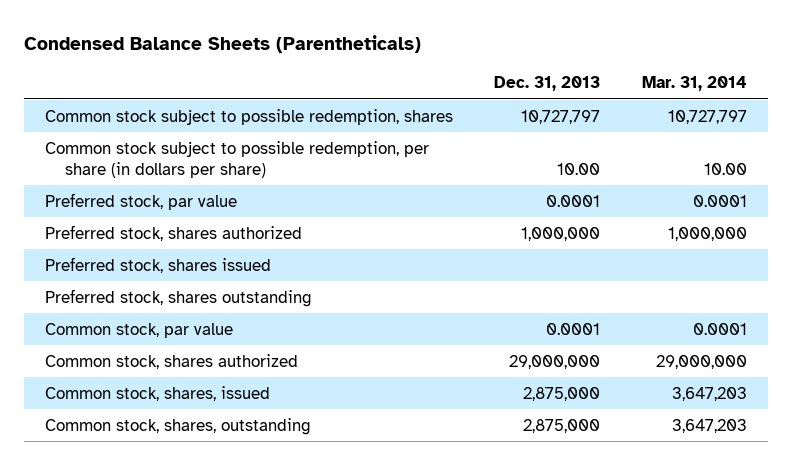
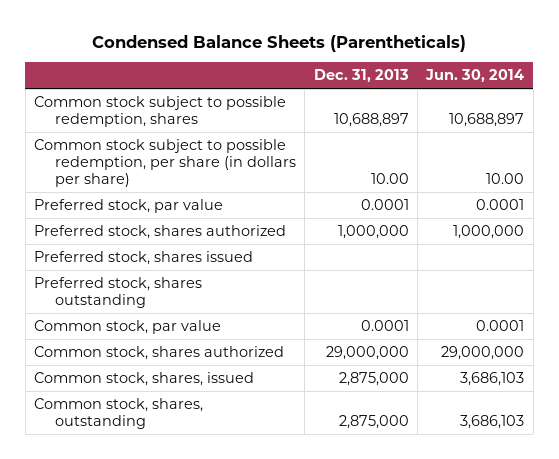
- | Dec. 31, 2013 | Mar. 31, 2014
+ | Dec. 31, 2013 | Jun. 30, 2014
- Common stock subject to possible redemption, shares | 10,727,797 | 10,727,797
+ Common stock subject to possible redemption, shares | 10,688,897 | 10,688,897

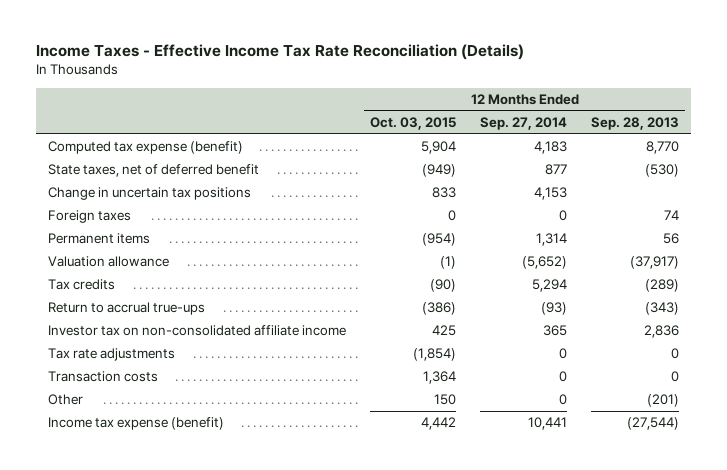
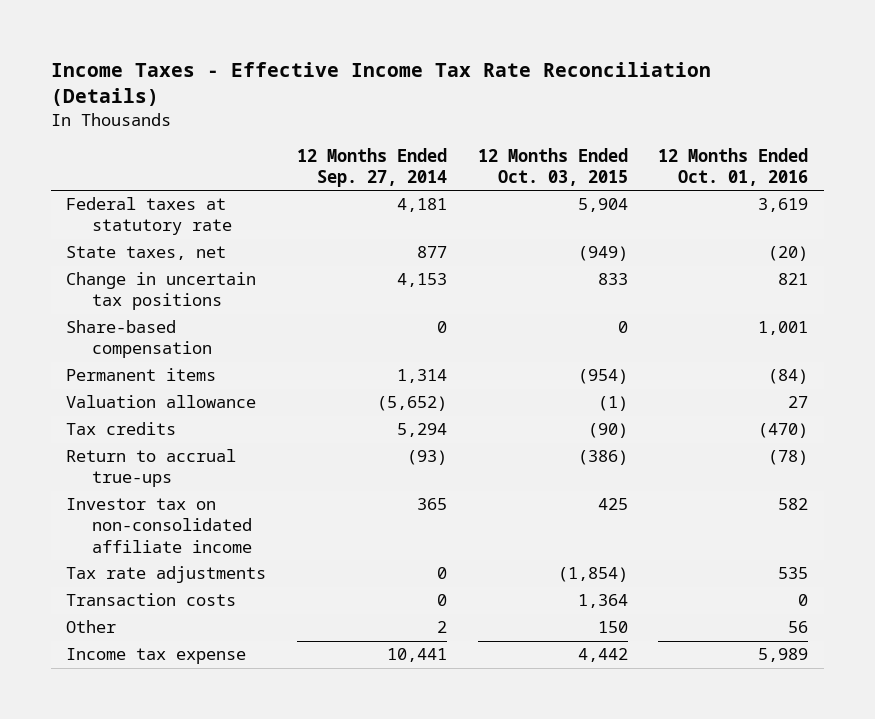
- | 12 Months Ended Oct. 03, 2015 | 12 Months Ended Sep. 27, 2014 | 12 Months Ended Sep. 28, 2013
+ | 12 Months Ended Sep. 27, 2014 | 12 Months Ended Oct. 03, 2015 | 12 Months Ended Oct. 01, 2016
- Computed tax expense (benefit) | 5,904 | 4,183 | 8,770
- State taxes, net of deferred benefit | (949) | 877 | (530)
+ Federal taxes at statutory rate | 4,181 | 5,904 | 3,619
+ State taxes, net | 877 | (949) | (20)
- Foreign taxes | 0 | 0 | 74
+ Share-based compensation | 0 | 0 | 1,001
- Other | 150 | 0 | (201)
- Income tax expense (benefit) | 4,442 | 10,441 | (27,544)
+ Other | 2 | 150 | 56
+ Income tax expense | 10,441 | 4,442 | 5,989

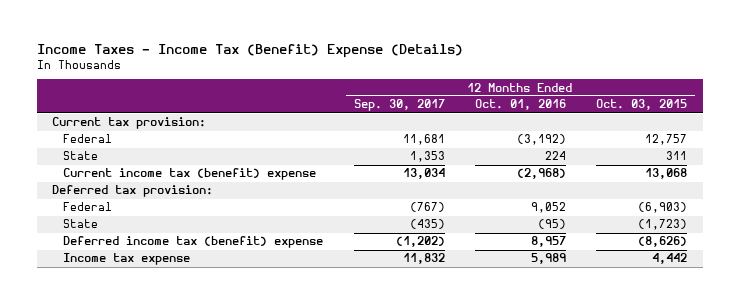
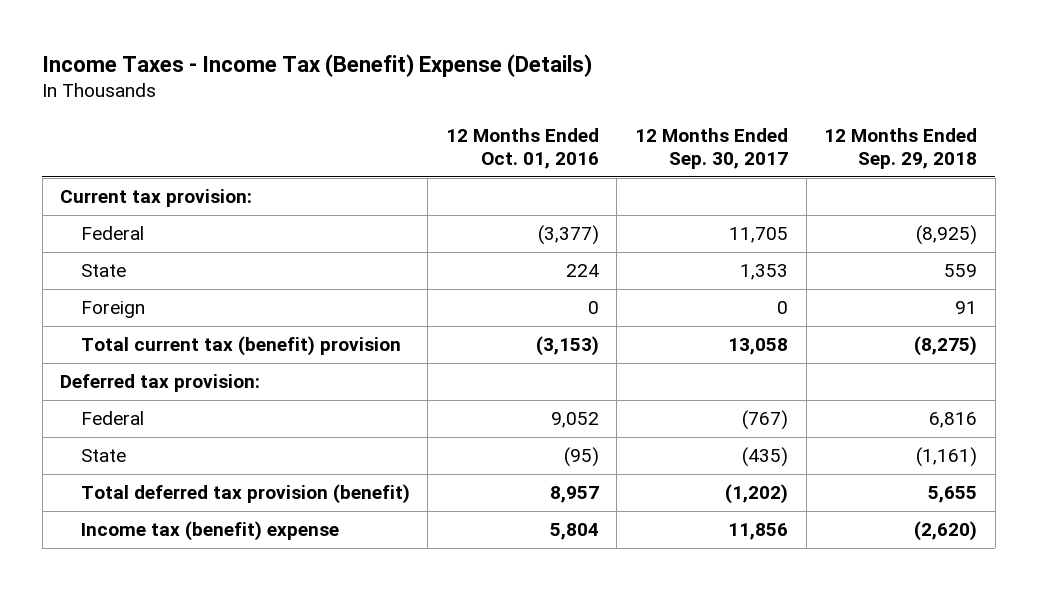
- | 12 Months Ended Sep. 30, 2017 | 12 Months Ended Oct. 01, 2016 | 12 Months Ended Oct. 03, 2015
+ | 12 Months Ended Oct. 01, 2016 | 12 Months Ended Sep. 30, 2017 | 12 Months Ended Sep. 29, 2018
- Federal | 11,681 | (3,192) | 12,757
+ Federal | (3,377) | 11,705 | (8,925)
- Current income tax (benefit) expense | 13,034 | (2,968) | 13,068
+ Foreign | 0 | 0 | 91
+ Total current tax (benefit) provision | (3,153) | 13,058 | (8,275)
- Deferred income tax (benefit) expense | (1,202) | 8,957 | (8,626)
- Income tax expense | 11,832 | 5,989 | 4,442
+ Total deferred tax provision (benefit) | 8,957 | (1,202) | 5,655
+ Income tax (benefit) expense | 5,804 | 11,856 | (2,620)

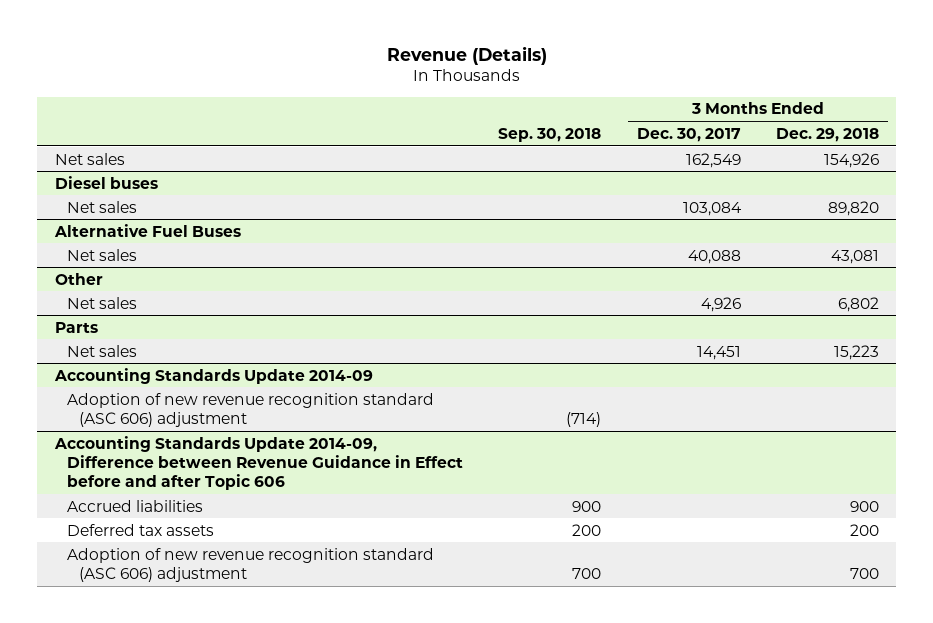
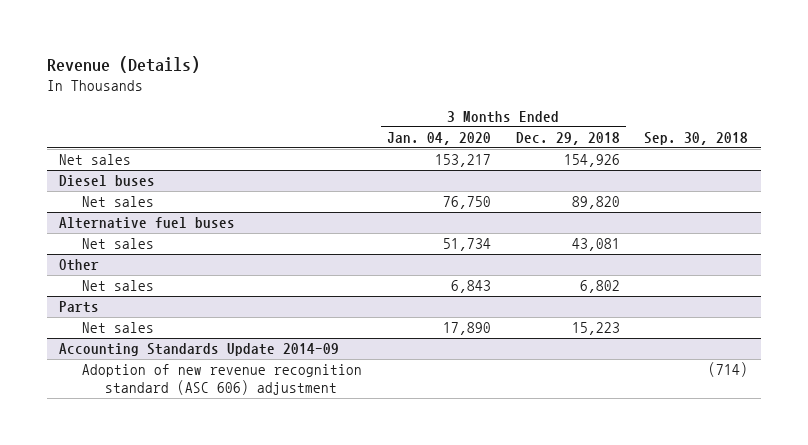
- | Sep. 30, 2018 | 3 Months Ended Dec. 30, 2017 | 3 Months Ended Dec. 29, 2018
+ | 3 Months Ended Jan. 04, 2020 | 3 Months Ended Dec. 29, 2018 | Sep. 30, 2018
- Alternative Fuel Buses
+ Alternative fuel buses
- Accounting Standards Update 2014-09, Difference between Revenue Guidance in Effect before and after Topic 606
- Accrued liabilities | 900 | | 900
- Deferred tax assets | 200 | | 200
- Adoption of new revenue recognition standard (ASC 606) adjustment | 700 | | 700

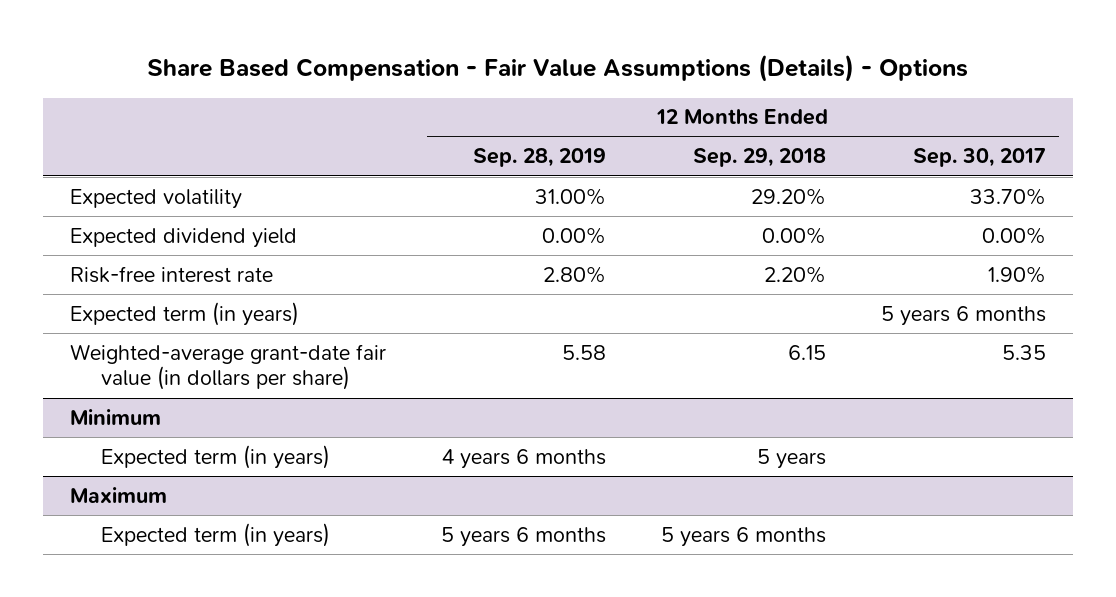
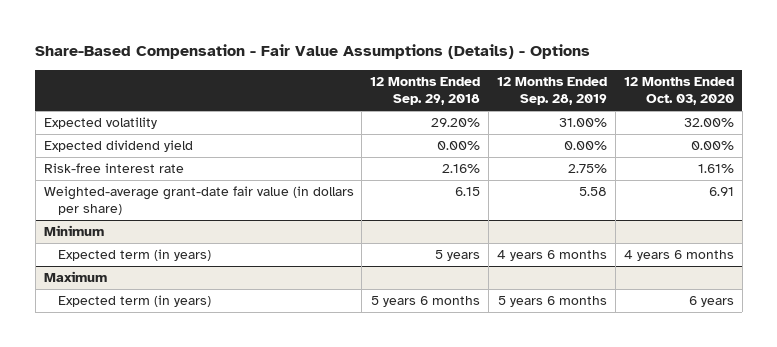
- Share Based Compensation - Fair Value Assumptions (Details) - Options
+ Share-Based Compensation - Fair Value Assumptions (Details) - Options
- | 12 Months Ended Sep. 28, 2019 | 12 Months Ended Sep. 29, 2018 | 12 Months Ended Sep. 30, 2017
+ | 12 Months Ended Sep. 29, 2018 | 12 Months Ended Sep. 28, 2019 | 12 Months Ended Oct. 03, 2020
- Risk-free interest rate | 2.80% | 2.20% | 1.90%
- Expected term (in years) | | | 5 years 6 months
+ Risk-free interest rate | 2.16% | 2.75% | 1.61%

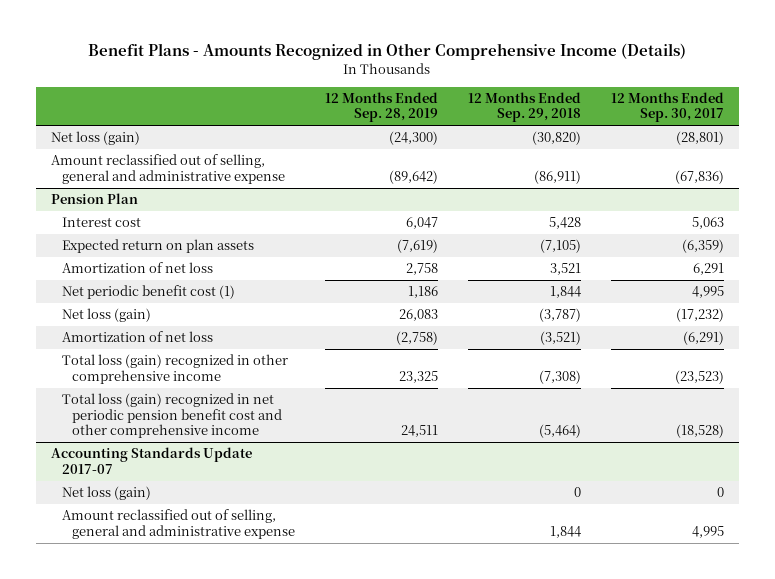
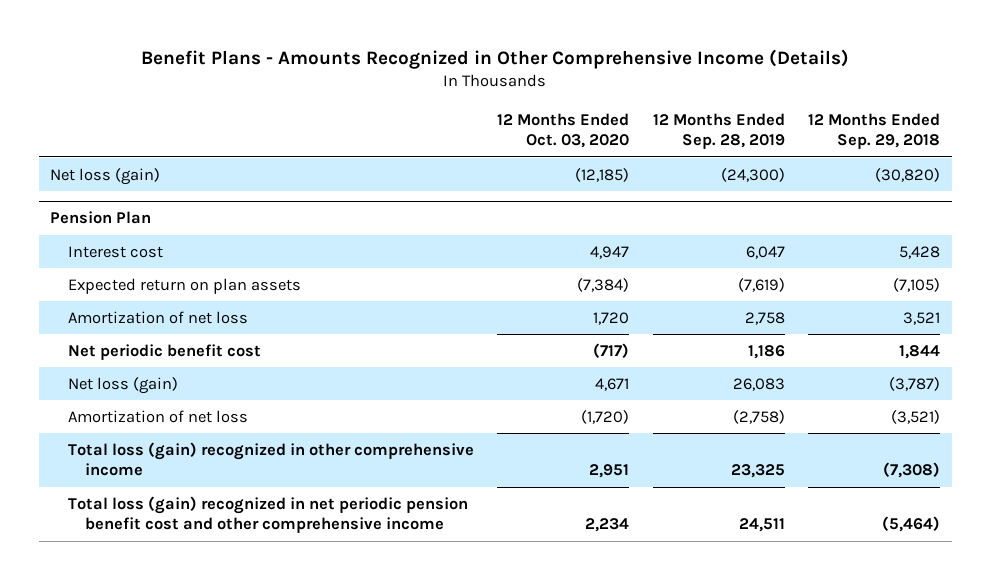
- | 12 Months Ended Sep. 28, 2019 | 12 Months Ended Sep. 29, 2018 | 12 Months Ended Sep. 30, 2017
+ | 12 Months Ended Oct. 03, 2020 | 12 Months Ended Sep. 28, 2019 | 12 Months Ended Sep. 29, 2018
- Amount reclassified out of selling, general and administrative expense | (89,642) | (86,911) | (67,836)
@ Pension Plan
- Net periodic benefit cost (1) | 1,186 | 1,844 | 4,995
+ Net periodic benefit cost | (717) | 1,186 | 1,844
- Accounting Standards Update 2017-07
- Net loss (gain) | | 0 | 0
- Amount reclassified out of selling, general and administrative expense | | 1,844 | 4,995

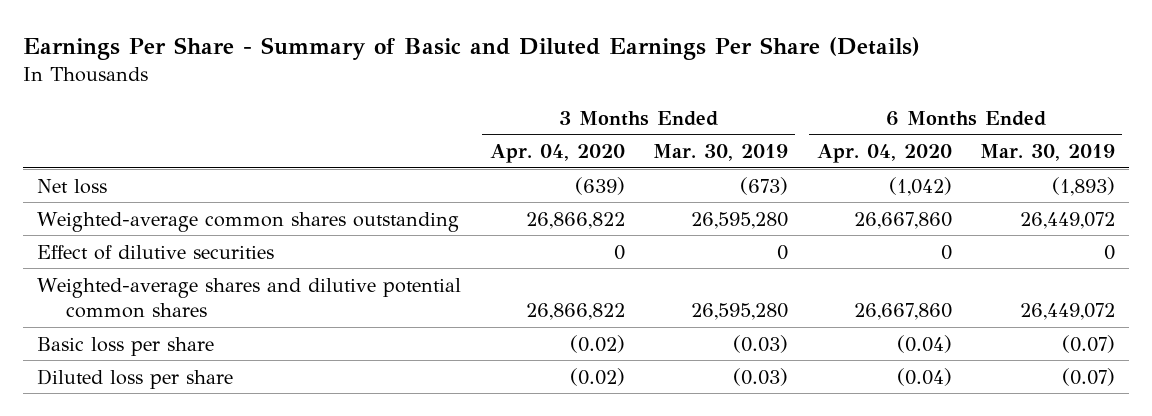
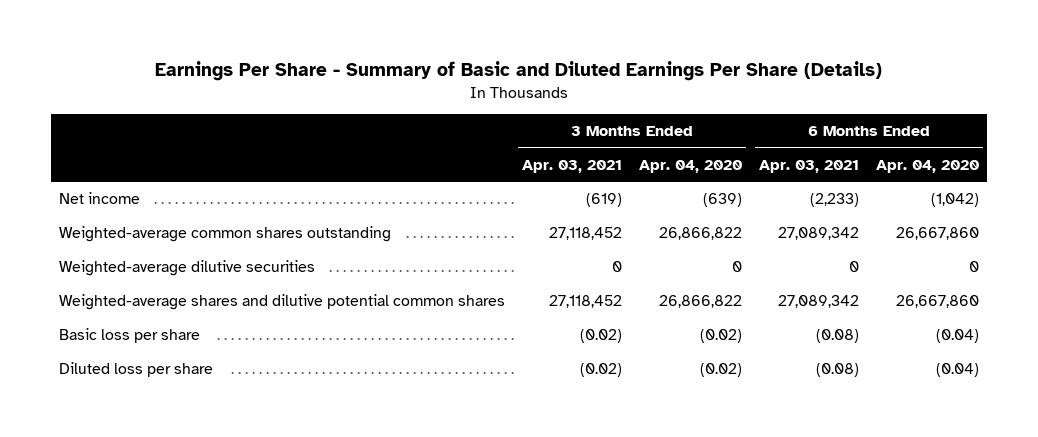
- | 3 Months Ended Apr. 04, 2020 | 3 Months Ended Mar. 30, 2019 | 6 Months Ended Apr. 04, 2020 | 6 Months Ended Mar. 30, 2019
+ | 3 Months Ended Apr. 03, 2021 | 3 Months Ended Apr. 04, 2020 | 6 Months Ended Apr. 03, 2021 | 6 Months Ended Apr. 04, 2020
- Net loss | (639) | (673) | (1,042) | (1,893)
+ Net income | (619) | (639) | (2,233) | (1,042)
- Effect of dilutive securities | 0 | 0 | 0 | 0
+ Weighted-average dilutive securities | 0 | 0 | 0 | 0

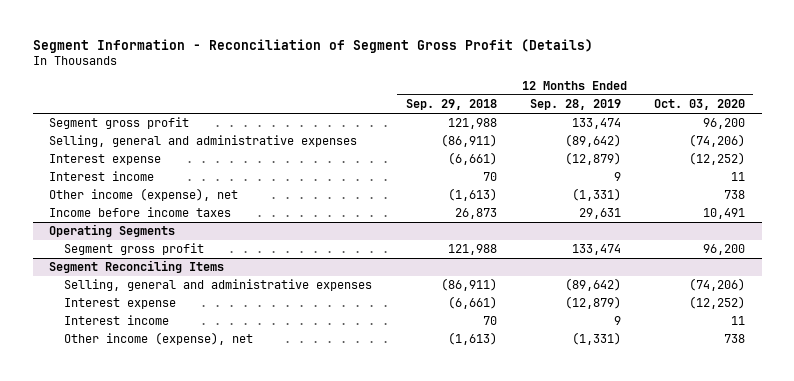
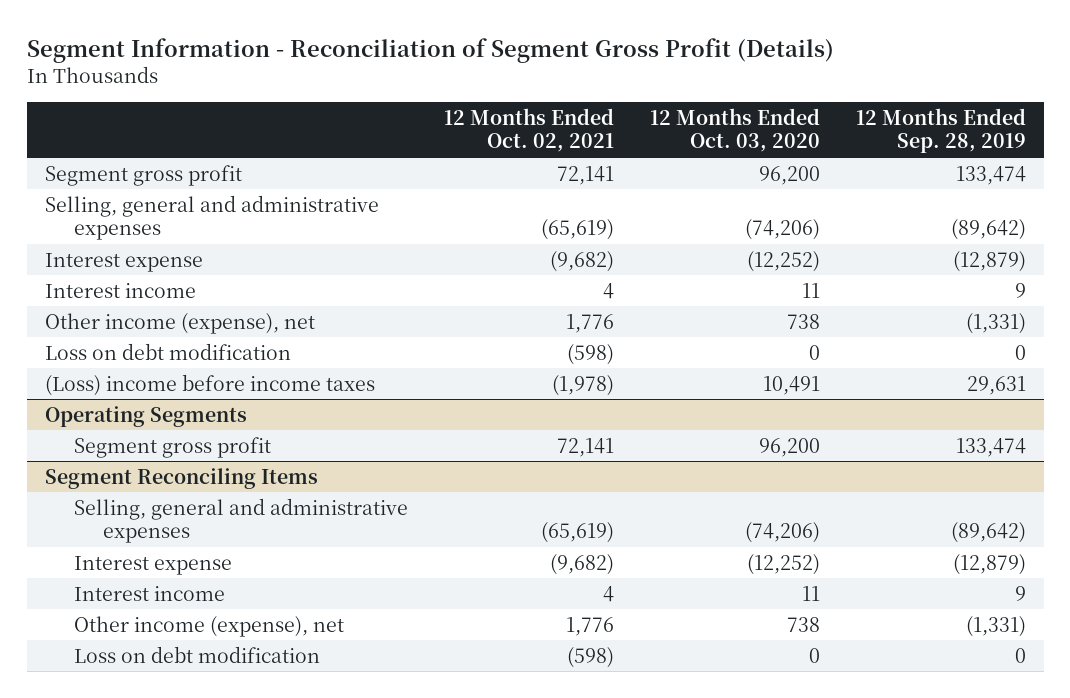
- | 12 Months Ended Sep. 29, 2018 | 12 Months Ended Sep. 28, 2019 | 12 Months Ended Oct. 03, 2020
+ | 12 Months Ended Oct. 02, 2021 | 12 Months Ended Oct. 03, 2020 | 12 Months Ended Sep. 28, 2019
- Income before income taxes | 26,873 | 29,631 | 10,491
+ Loss on debt modification | (598) | 0 | 0
+ (Loss) income before income taxes | (1,978) | 10,491 | 29,631
@ Segment Reconciling Items
+ Loss on debt modification | (598) | 0 | 0

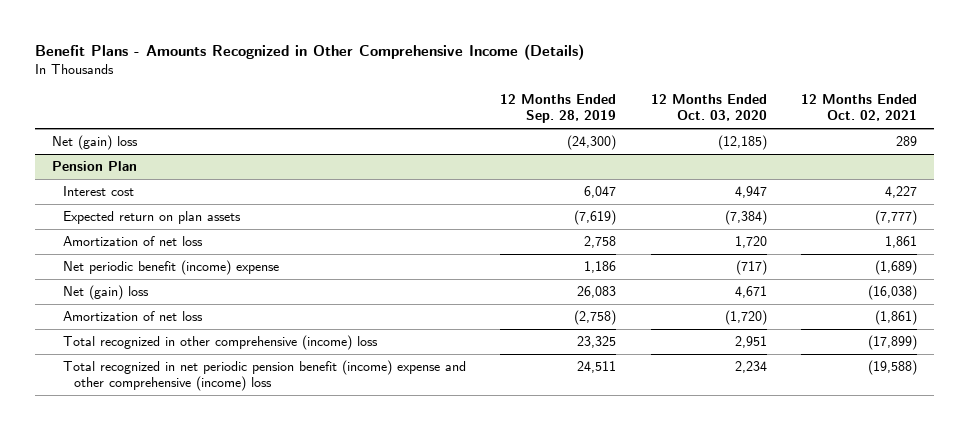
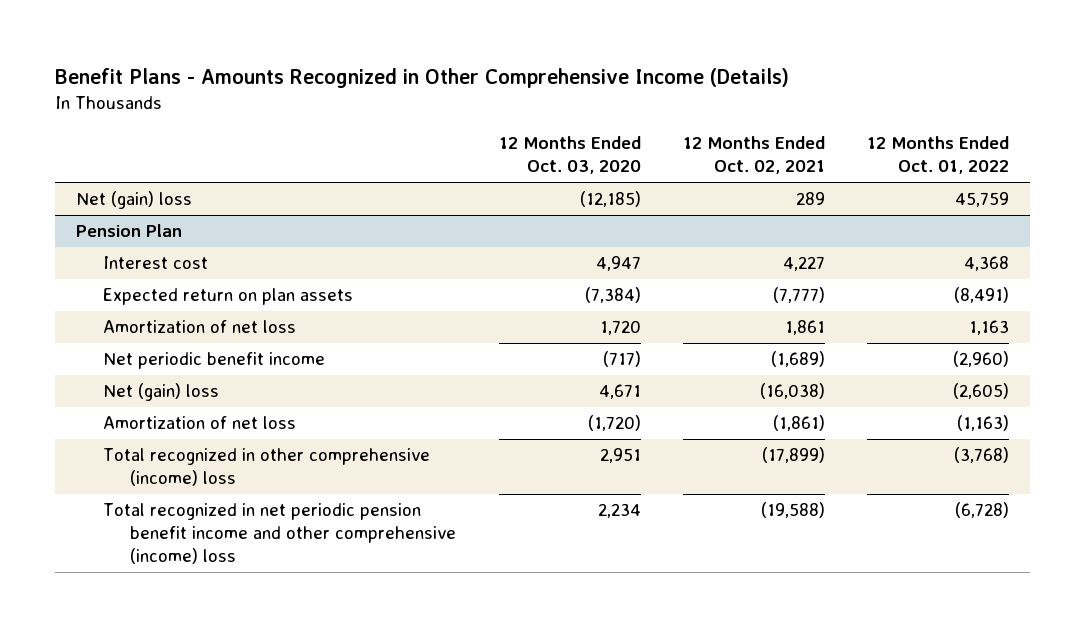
- | 12 Months Ended Sep. 28, 2019 | 12 Months Ended Oct. 03, 2020 | 12 Months Ended Oct. 02, 2021
+ | 12 Months Ended Oct. 03, 2020 | 12 Months Ended Oct. 02, 2021 | 12 Months Ended Oct. 01, 2022
@ Pension Plan
- Net periodic benefit (income) expense | 1,186 | (717) | (1,689)
+ Net periodic benefit income | (717) | (1,689) | (2,960)
- Total recognized in net periodic pension benefit (income) expense and other comprehensive (income) loss | 24,511 | 2,234 | (19,588)
+ Total recognized in net periodic pension benefit income and other comprehensive (income) loss | 2,234 | (19,588) | (6,728)

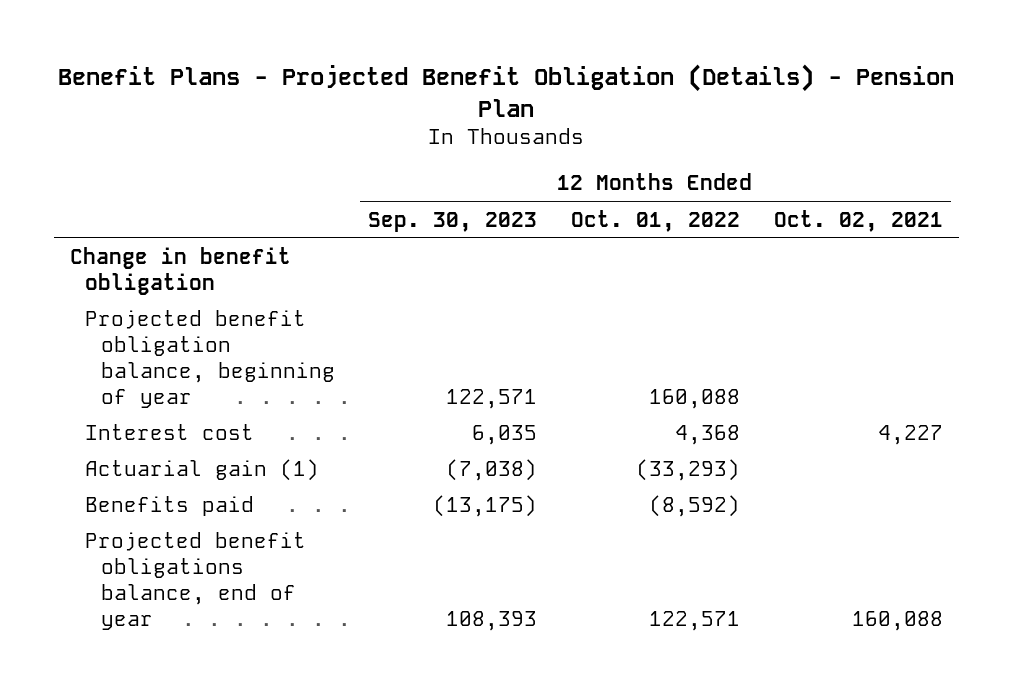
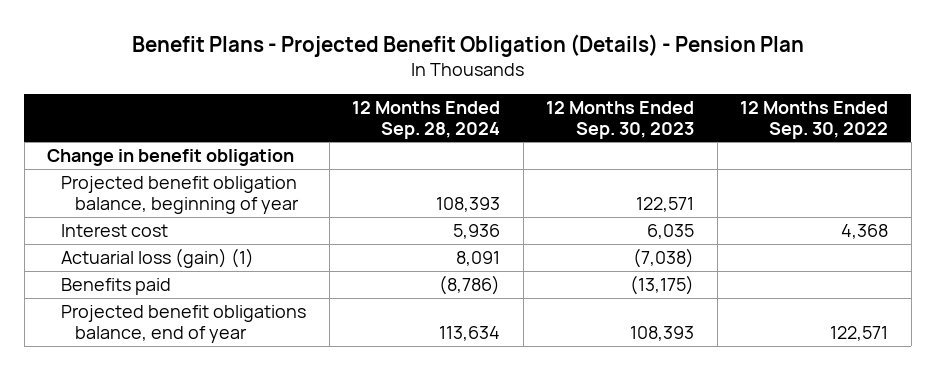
- | 12 Months Ended Sep. 30, 2023 | 12 Months Ended Oct. 01, 2022 | 12 Months Ended Oct. 02, 2021
+ | 12 Months Ended Sep. 28, 2024 | 12 Months Ended Sep. 30, 2023 | 12 Months Ended Sep. 30, 2022
- Actuarial gain (1) | (7,038) | (33,293) |
+ Actuarial loss (gain) (1) | 8,091 | (7,038) |

